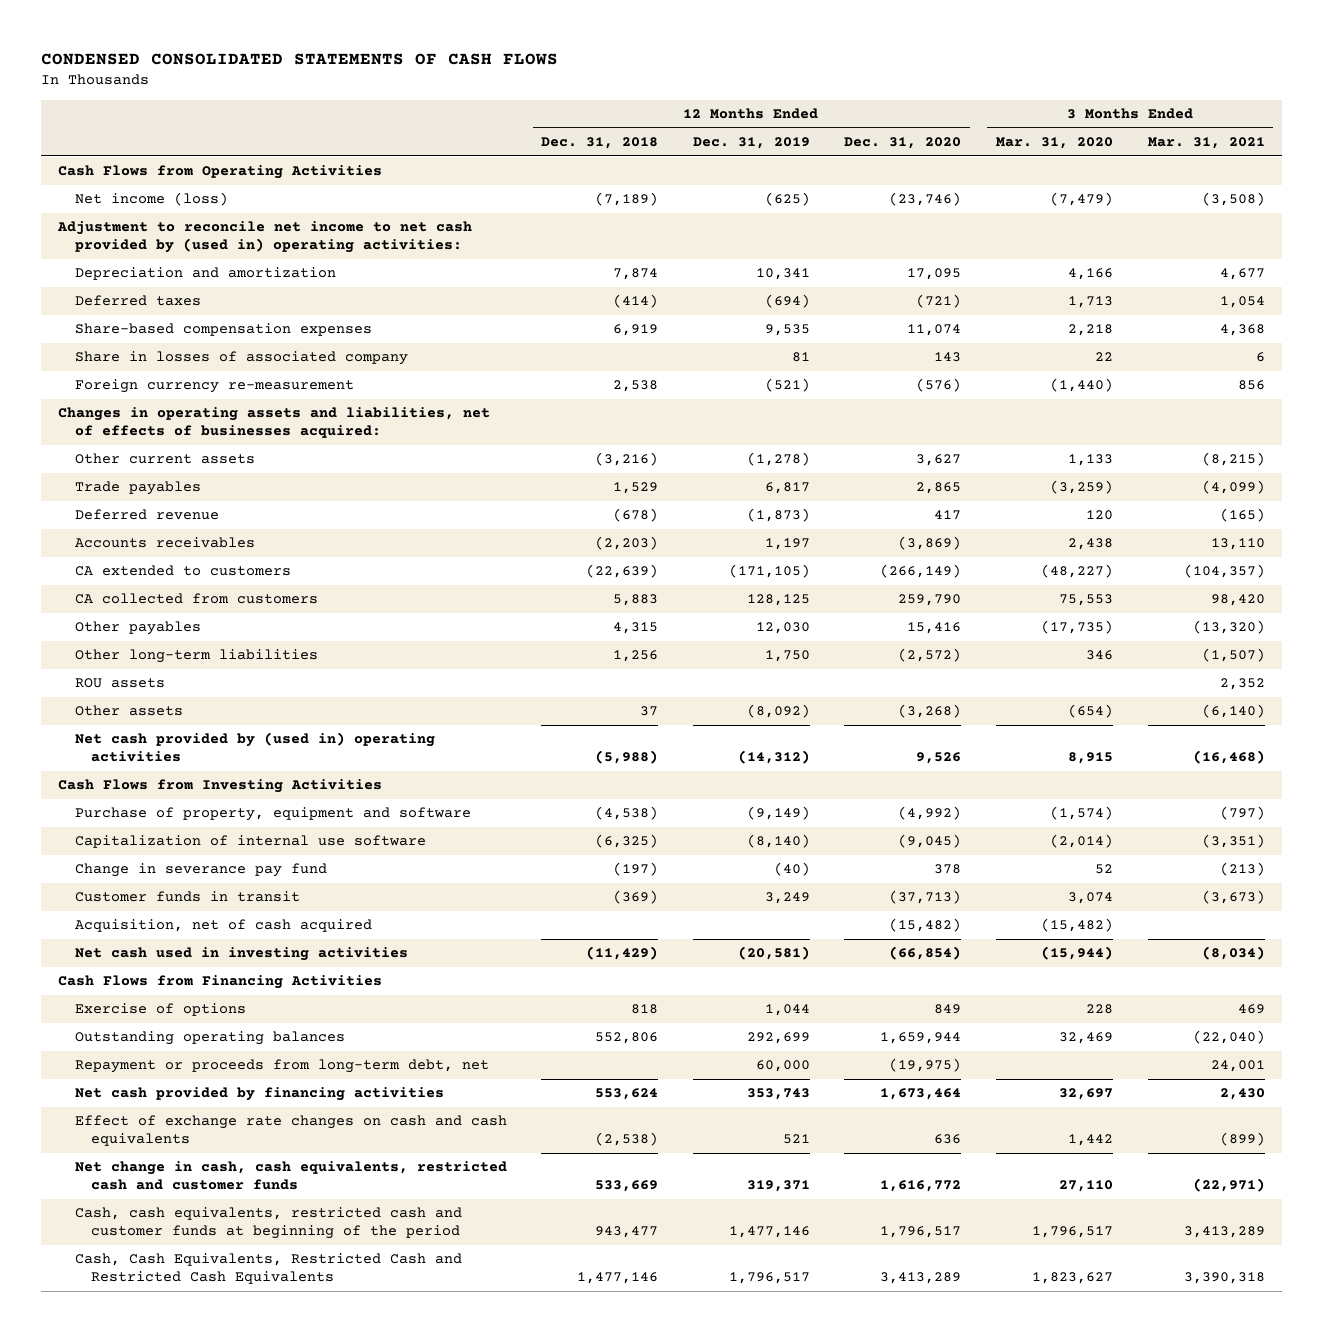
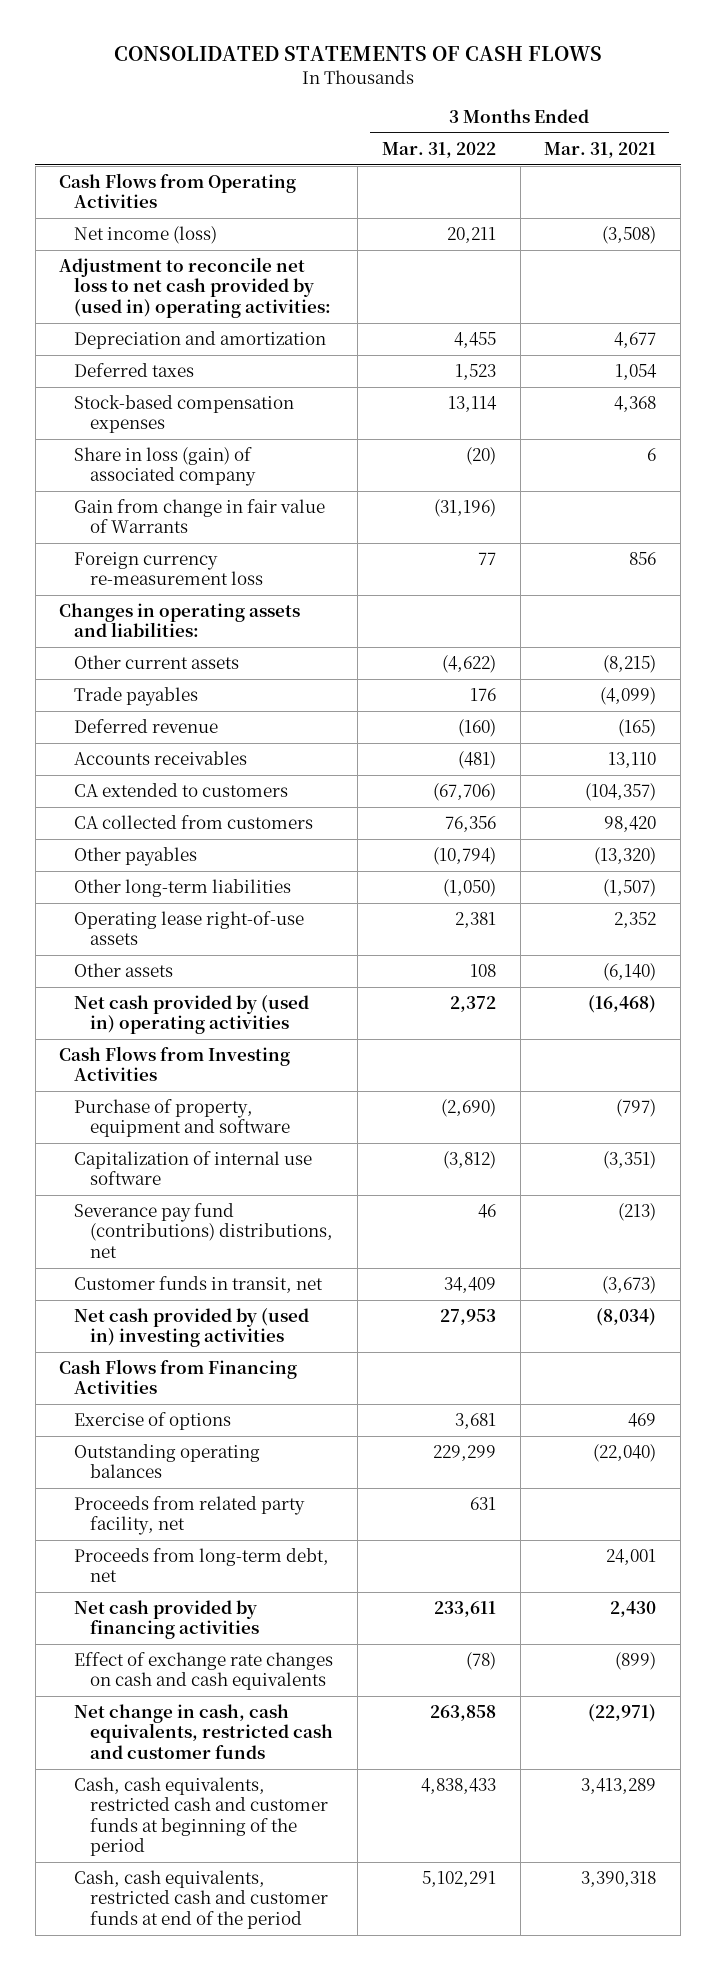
- CONDENSED CONSOLIDATED STATEMENTS OF CASH FLOWS
+ CONSOLIDATED STATEMENTS OF CASH FLOWS
- | 12 Months Ended Dec. 31, 2018 | 12 Months Ended Dec. 31, 2019 | 12 Months Ended Dec. 31, 2020 | 3 Months Ended Mar. 31, 2020 | 3 Months Ended Mar. 31, 2021
+ | 3 Months Ended Mar. 31, 2022 | 3 Months Ended Mar. 31, 2021
- Adjustment to reconcile net income to net cash provided by (used in) operating activities:
+ Adjustment to reconcile net loss to net cash provided by (used in) operating activities:
- Share-based compensation expenses | 6,919 | 9,535 | 11,074 | 2,218 | 4,368
- Share in losses of associated company | | 81 | 143 | 22 | 6
- Foreign currency re-measurement | 2,538 | (521) | (576) | (1,440) | 856
- Changes in operating assets and liabilities, net of effects of businesses acquired:
+ Stock-based compensation expenses | 13,114 | 4,368
+ Share in loss (gain) of associated company | (20) | 6
+ Gain from change in fair value of Warrants | (31,196) |
+ Foreign currency re-measurement loss | 77 | 856
+ Changes in operating assets and liabilities:
- ROU assets | | | | | 2,352
+ Operating lease right-of-use assets | 2,381 | 2,352
- Change in severance pay fund | (197) | (40) | 378 | 52 | (213)
- Customer funds in transit | (369) | 3,249 | (37,713) | 3,074 | (3,673)
- Acquisition, net of cash acquired | | | (15,482) | (15,482) |
- Net cash used in investing activities | (11,429) | (20,581) | (66,854) | (15,944) | (8,034)
+ Severance pay fund (contributions) distributions, net | 46 | (213)
+ Customer funds in transit, net | 34,409 | (3,673)
+ Net cash provided by (used in) investing activities | 27,953 | (8,034)
- Repayment or proceeds from long-term debt, net | | 60,000 | (19,975) | | 24,001
+ Proceeds from related party facility, net | 631 |
+ Proceeds from long-term debt, net | | 24,001
- Cash, Cash Equivalents, Restricted Cash and Restricted Cash Equivalents | 1,477,146 | 1,796,517 | 3,413,289 | 1,823,627 | 3,390,318
+ Cash, cash equivalents, restricted cash and customer funds at end of the period | 5,102,291 | 3,390,318

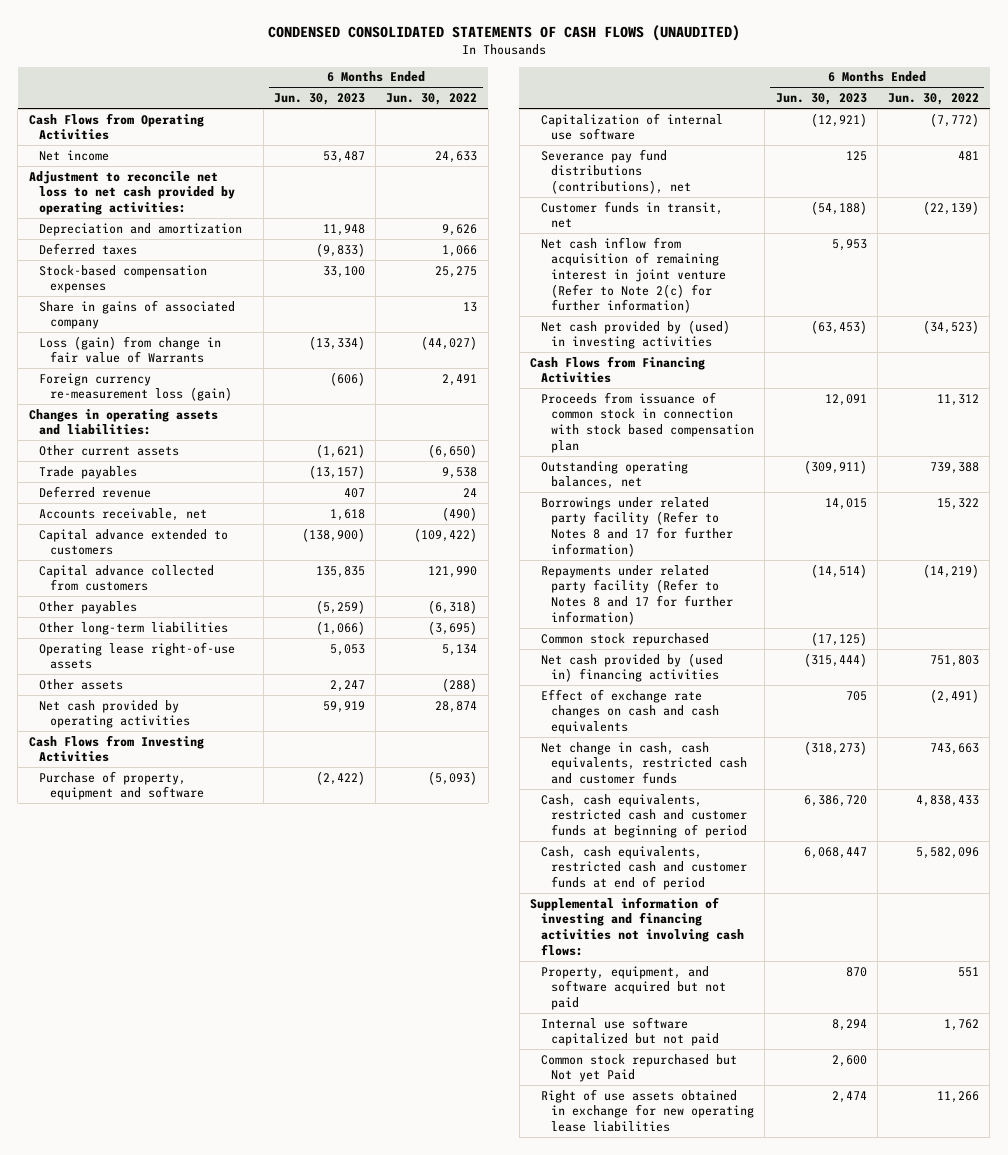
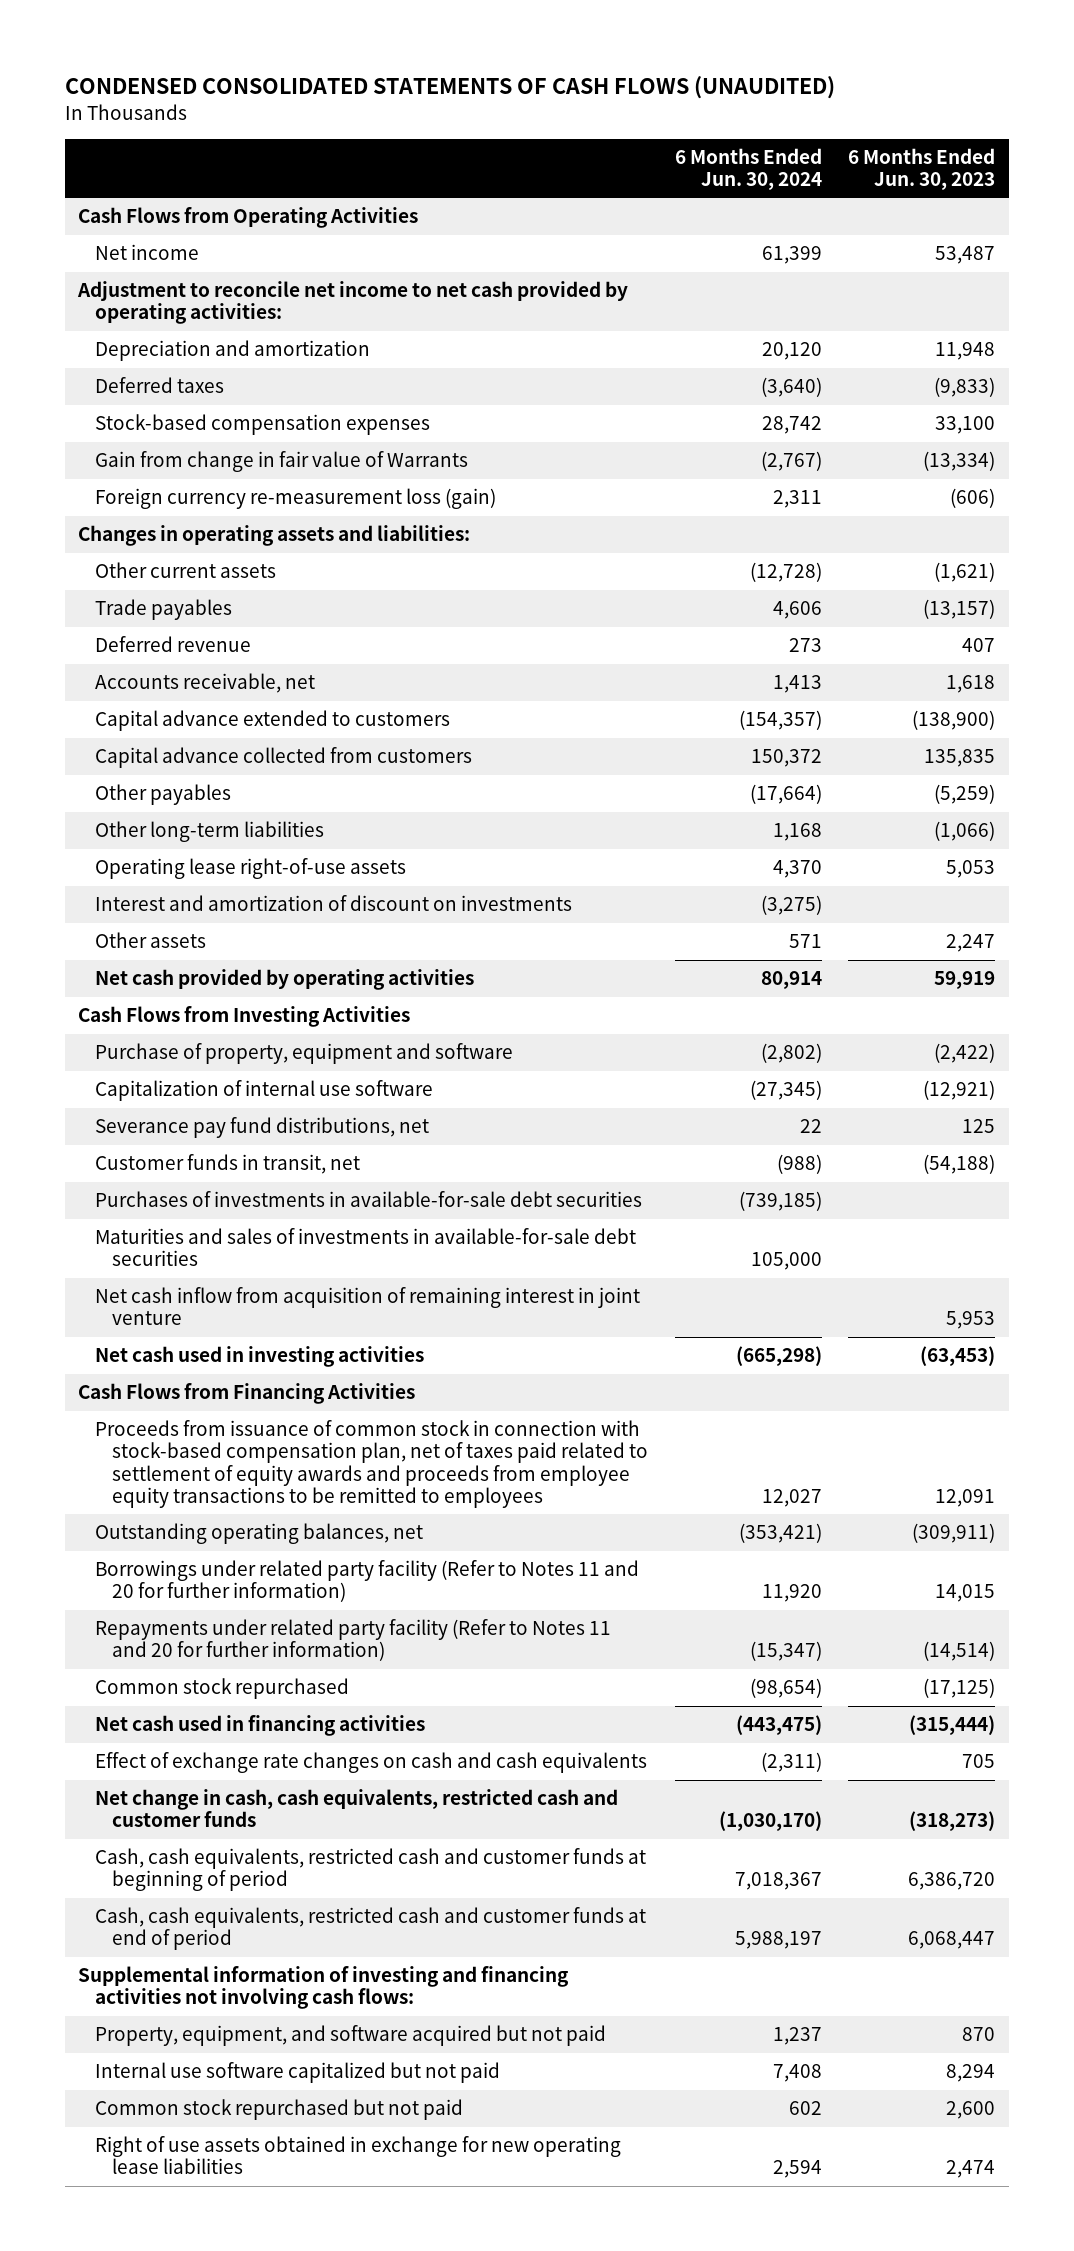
- | 6 Months Ended Jun. 30, 2023 | 6 Months Ended Jun. 30, 2022
+ | 6 Months Ended Jun. 30, 2024 | 6 Months Ended Jun. 30, 2023
- Adjustment to reconcile net loss to net cash provided by operating activities:
+ Adjustment to reconcile net income to net cash provided by operating activities:
- Share in gains of associated company | | 13
- Loss (gain) from change in fair value of Warrants | (13,334) | (44,027)
+ Gain from change in fair value of Warrants | (2,767) | (13,334)
+ Interest and amortization of discount on investments | (3,275) |
- Severance pay fund distributions (contributions), net | 125 | 481
+ Severance pay fund distributions, net | 22 | 125
- Net cash inflow from acquisition of remaining interest in joint venture (Refer to Note 2(c) for further information) | 5,953 |
- Net cash provided by (used) in investing activities | (63,453) | (34,523)
+ Purchases of investments in available-for-sale debt securities | (739,185) |
+ Maturities and sales of investments in available-for-sale debt securities | 105,000 |
+ Net cash inflow from acquisition of remaining interest in joint venture | | 5,953
+ Net cash used in investing activities | (665,298) | (63,453)
- Proceeds from issuance of common stock in connection with stock based compensation plan | 12,091 | 11,312
+ Proceeds from issuance of common stock in connection with stock-based compensation plan, net of taxes paid related to settlement of equity awards and proceeds from employee equity transactions to be remitted to employees | 12,027 | 12,091
- Borrowings under related party facility (Refer to Notes 8 and 17 for further information) | 14,015 | 15,322
- Repayments under related party facility (Refer to Notes 8 and 17 for further information) | (14,514) | (14,219)
+ Borrowings under related party facility (Refer to Notes 11 and 20 for further information) | 11,920 | 14,015
+ Repayments under related party facility (Refer to Notes 11 and 20 for further information) | (15,347) | (14,514)
- Net cash provided by (used in) financing activities | (315,444) | 751,803
+ Net cash used in financing activities | (443,475) | (315,444)
- Common stock repurchased but Not yet Paid | 2,600 |
+ Common stock repurchased but not paid | 602 | 2,600

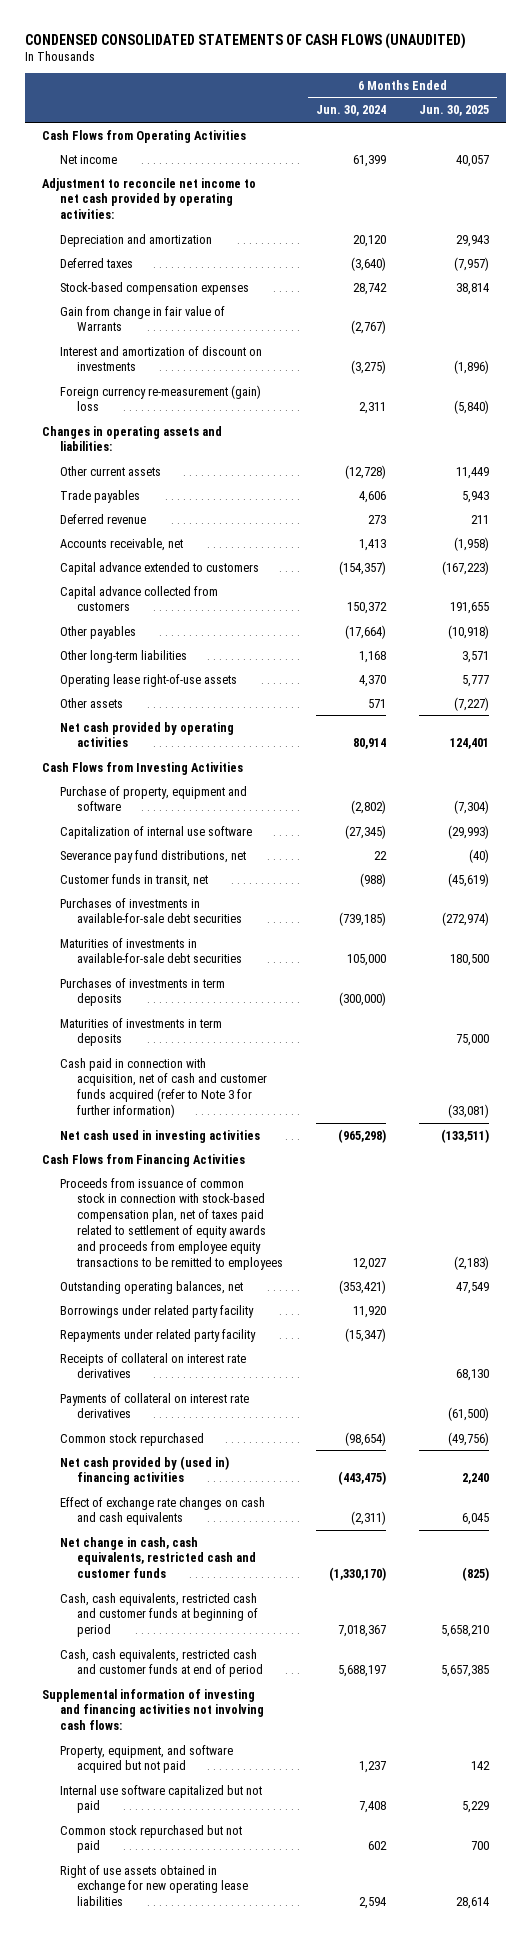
- | 6 Months Ended Jun. 30, 2024 | 6 Months Ended Jun. 30, 2023
+ | 6 Months Ended Jun. 30, 2024 | 6 Months Ended Jun. 30, 2025
- Foreign currency re-measurement loss (gain) | 2,311 | (606)
moved up: Interest and amortization of discount on investments | (3,275) | (1,896)
+ Foreign currency re-measurement (gain) loss | 2,311 | (5,840)
- Maturities and sales of investments in available-for-sale debt securities | 105,000 |
- Net cash inflow from acquisition of remaining interest in joint venture | | 5,953
- Net cash used in investing activities | (665,298) | (63,453)
+ Maturities of investments in available-for-sale debt securities | 105,000 | 180,500
+ Purchases of investments in term deposits | (300,000) |
+ Maturities of investments in term deposits | | 75,000
+ Cash paid in connection with acquisition, net of cash and customer funds acquired (refer to Note 3 for further information) | | (33,081)
+ Net cash used in investing activities | (965,298) | (133,511)
- Borrowings under related party facility (Refer to Notes 11 and 20 for further information) | 11,920 | 14,015
- Repayments under related party facility (Refer to Notes 11 and 20 for further information) | (15,347) | (14,514)
+ Borrowings under related party facility | 11,920 |
+ Repayments under related party facility | (15,347) |
+ Receipts of collateral on interest rate derivatives | | 68,130
+ Payments of collateral on interest rate derivatives | | (61,500)
- Net cash used in financing activities | (443,475) | (315,444)
+ Net cash provided by (used in) financing activities | (443,475) | 2,240
- Net change in cash, cash equivalents, restricted cash and customer funds | (1,030,170) | (318,273)
+ Net change in cash, cash equivalents, restricted cash and customer funds | (1,330,170) | (825)
- Cash, cash equivalents, restricted cash and customer funds at end of period | 5,988,197 | 6,068,447
+ Cash, cash equivalents, restricted cash and customer funds at end of period | 5,688,197 | 5,657,385

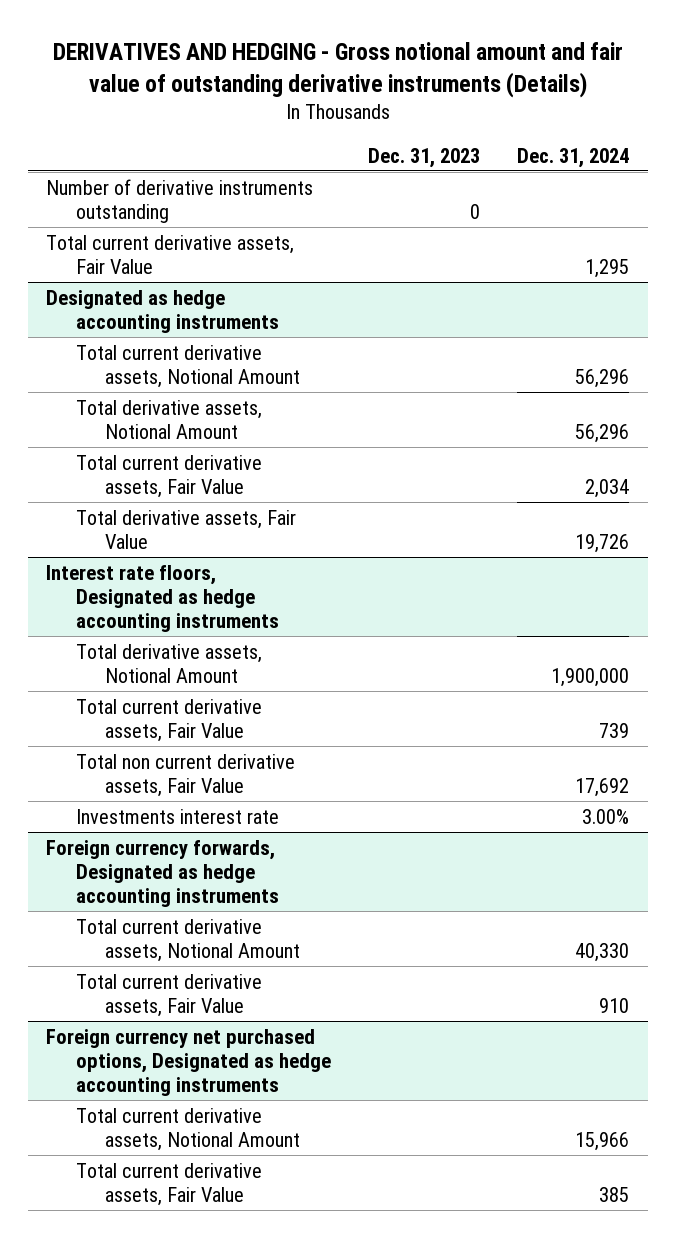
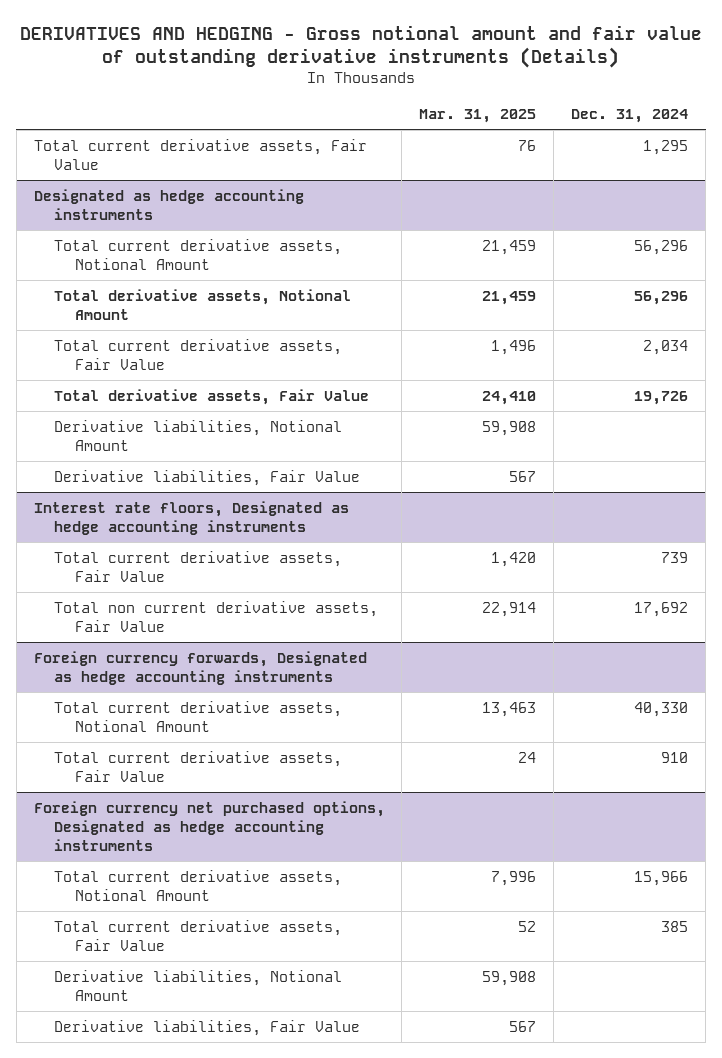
- | Dec. 31, 2023 | Dec. 31, 2024
+ | Mar. 31, 2025 | Dec. 31, 2024
- Number of derivative instruments outstanding | 0 |
@ Designated as hedge accounting instruments
+ Derivative liabilities, Notional Amount | 59,908 |
+ Derivative liabilities, Fair Value | 567 |
@ Interest rate floors, Designated as hedge accounting instruments
- Total derivative assets, Notional Amount | | 1,900,000
- Investments interest rate | | 3.00%
@ Foreign currency net purchased options, Designated as hedge accounting instruments
+ Derivative liabilities, Notional Amount | 59,908 |
+ Derivative liabilities, Fair Value | 567 |

